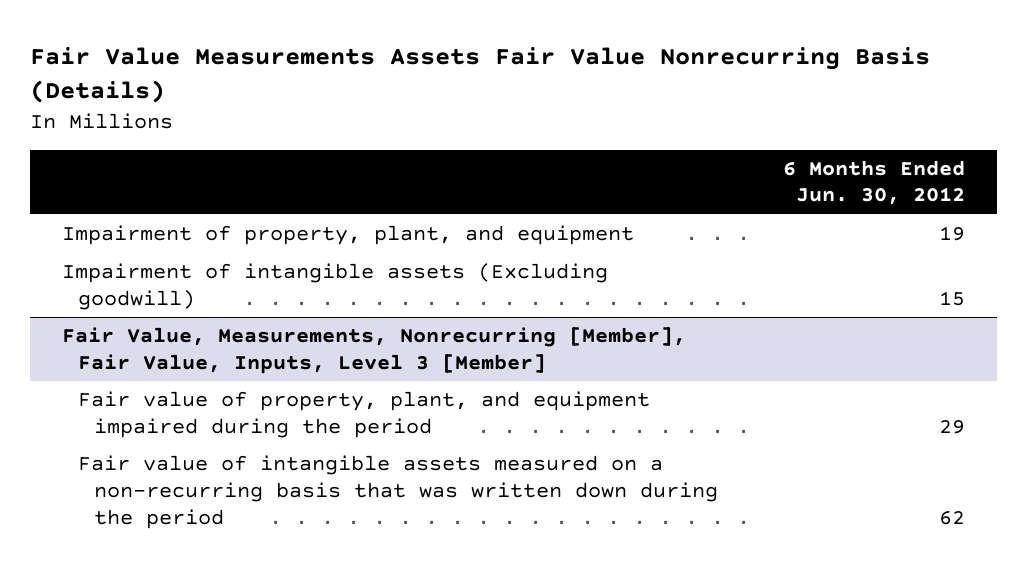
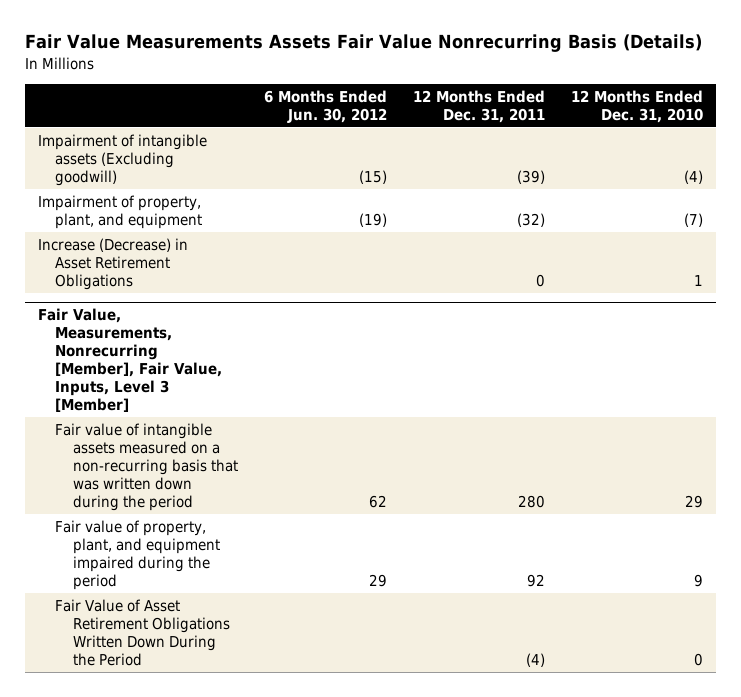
- | 6 Months Ended Jun. 30, 2012
+ | 6 Months Ended Jun. 30, 2012 | 12 Months Ended Dec. 31, 2011 | 12 Months Ended Dec. 31, 2010
- Impairment of property, plant, and equipment | 19
- Impairment of intangible assets (Excluding goodwill) | 15
+ Impairment of intangible assets (Excluding goodwill) | (15) | (39) | (4)
+ Impairment of property, plant, and equipment | (19) | (32) | (7)
+ Increase (Decrease) in Asset Retirement Obligations | | 0 | 1
@ Fair Value, Measurements, Nonrecurring [Member], Fair Value, Inputs, Level 3 [Member]
moved down: Fair value of property, plant, and equipment impaired during the period | 29 | 92 | 9
+ Fair Value of Asset Retirement Obligations Written Down During the Period | | (4) | 0

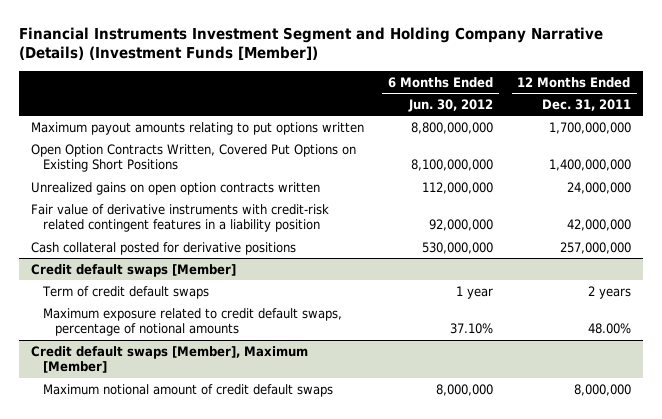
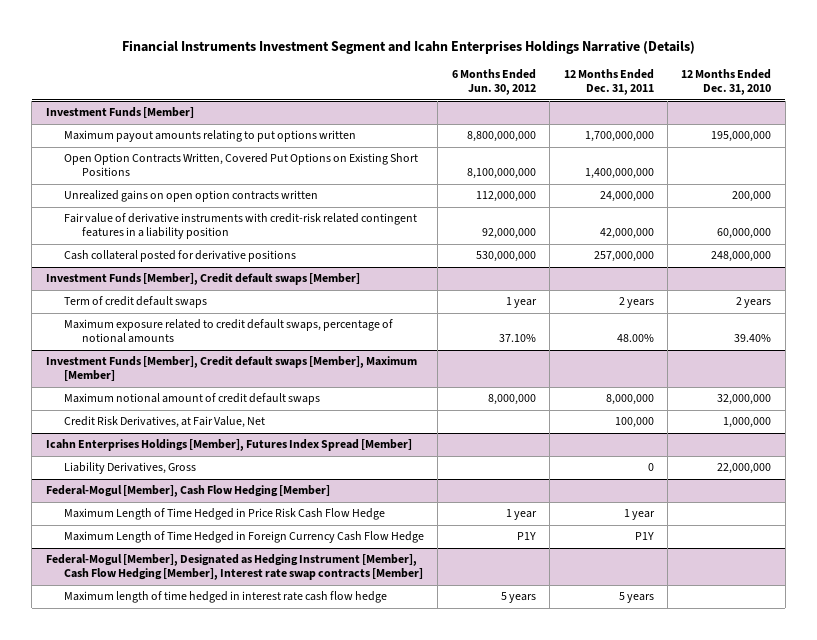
- Financial Instruments Investment Segment and Holding Company Narrative (Details) (Investment Funds [Member])
+ Financial Instruments Investment Segment and Icahn Enterprises Holdings Narrative (Details)
- | 6 Months Ended Jun. 30, 2012 | 12 Months Ended Dec. 31, 2011
+ | 6 Months Ended Jun. 30, 2012 | 12 Months Ended Dec. 31, 2011 | 12 Months Ended Dec. 31, 2010
+ Investment Funds [Member]
- Credit default swaps [Member]
+ Investment Funds [Member], Credit default swaps [Member]
- Credit default swaps [Member], Maximum [Member]
+ Investment Funds [Member], Credit default swaps [Member], Maximum [Member]
+ Credit Risk Derivatives, at Fair Value, Net | | 100,000 | 1,000,000
+ Icahn Enterprises Holdings [Member], Futures Index Spread [Member]
+ Liability Derivatives, Gross | | 0 | 22,000,000
+ Federal-Mogul [Member], Cash Flow Hedging [Member]
+ Maximum Length of Time Hedged in Price Risk Cash Flow Hedge | 1 year | 1 year |
+ Maximum Length of Time Hedged in Foreign Currency Cash Flow Hedge | P1Y | P1Y |
+ Federal-Mogul [Member], Designated as Hedging Instrument [Member], Cash Flow Hedging [Member], Interest rate swap contracts [Member]
+ Maximum length of time hedged in interest rate cash flow hedge | 5 years | 5 years |

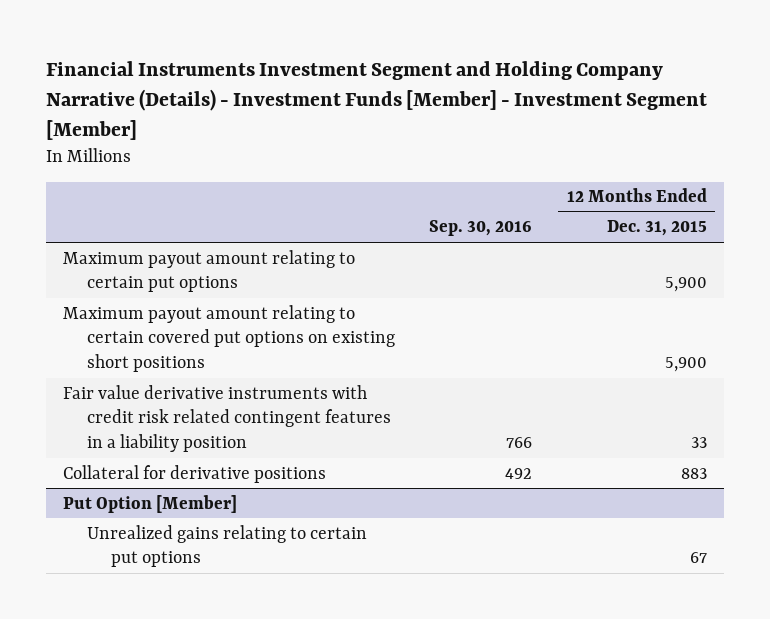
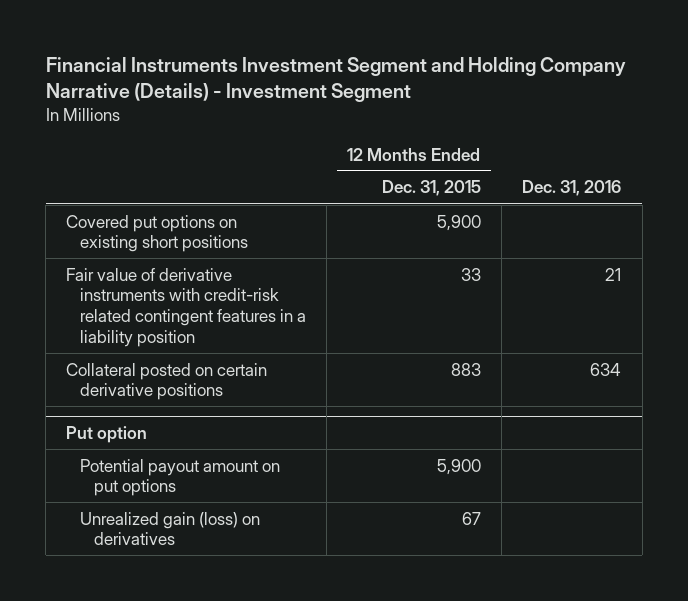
- Financial Instruments Investment Segment and Holding Company Narrative (Details) - Investment Funds [Member] - Investment Segment [Member]
+ Financial Instruments Investment Segment and Holding Company Narrative (Details) - Investment Segment
- | Sep. 30, 2016 | 12 Months Ended Dec. 31, 2015
+ | 12 Months Ended Dec. 31, 2015 | Dec. 31, 2016
- Maximum payout amount relating to certain put options | | 5,900
- Maximum payout amount relating to certain covered put options on existing short positions | | 5,900
- Fair value derivative instruments with credit risk related contingent features in a liability position | 766 | 33
- Collateral for derivative positions | 492 | 883
- Put Option [Member]
- Unrealized gains relating to certain put options | | 67
+ Covered put options on existing short positions | 5,900 |
+ Fair value of derivative instruments with credit-risk related contingent features in a liability position | 33 | 21
+ Collateral posted on certain derivative positions | 883 | 634
+ Put option
+ Potential payout amount on put options | 5,900 |
+ Unrealized gain (loss) on derivatives | 67 |

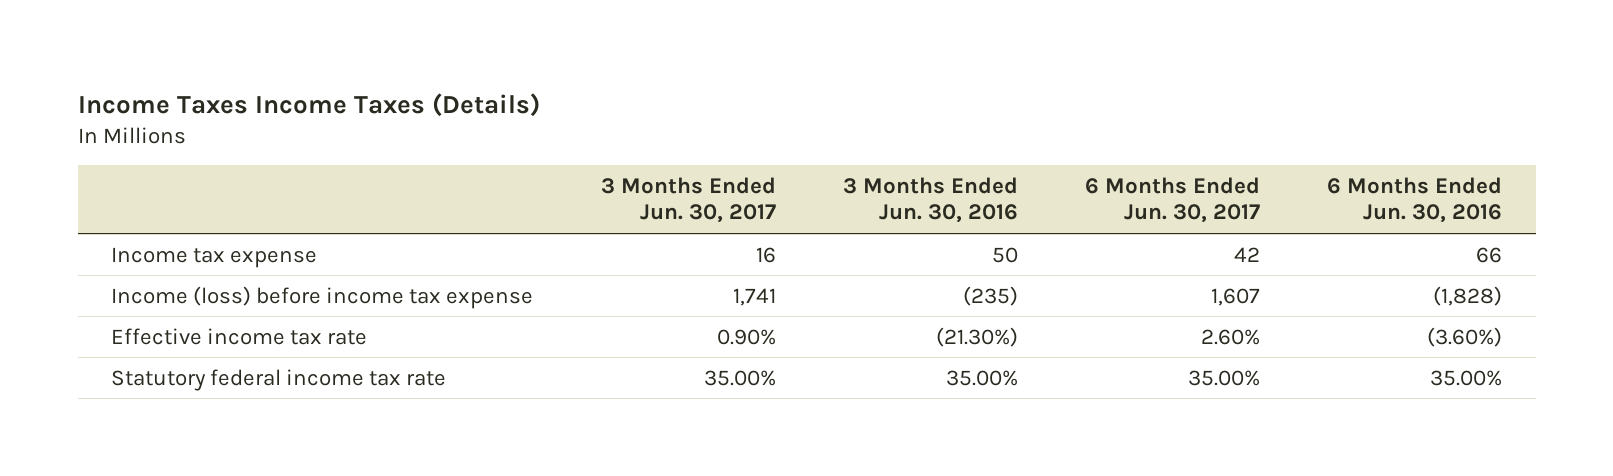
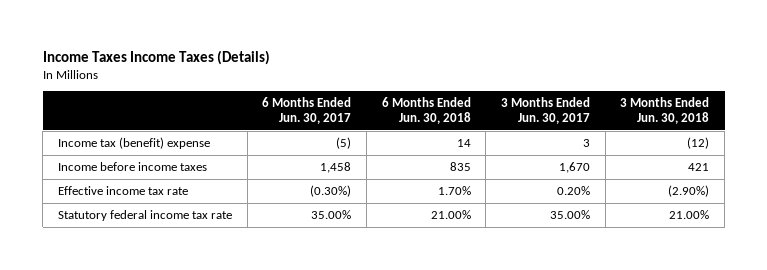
- | 3 Months Ended Jun. 30, 2017 | 3 Months Ended Jun. 30, 2016 | 6 Months Ended Jun. 30, 2017 | 6 Months Ended Jun. 30, 2016
+ | 6 Months Ended Jun. 30, 2017 | 6 Months Ended Jun. 30, 2018 | 3 Months Ended Jun. 30, 2017 | 3 Months Ended Jun. 30, 2018
- Income tax expense | 16 | 50 | 42 | 66
- Income (loss) before income tax expense | 1,741 | (235) | 1,607 | (1,828)
- Effective income tax rate | 0.90% | (21.30%) | 2.60% | (3.60%)
+ Income tax (benefit) expense | (5) | 14 | 3 | (12)
+ Income before income taxes | 1,458 | 835 | 1,670 | 421
+ Effective income tax rate | (0.30%) | 1.70% | 0.20% | (2.90%)

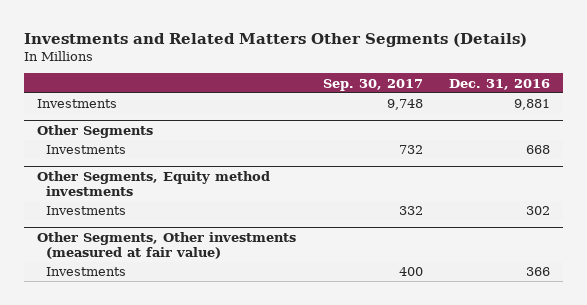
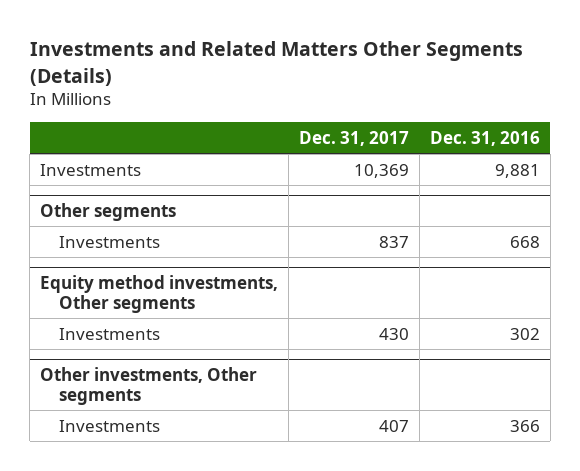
- | Sep. 30, 2017 | Dec. 31, 2016
+ | Dec. 31, 2017 | Dec. 31, 2016
- Other Segments
+ Other segments
- Other Segments, Equity method investments
+ Equity method investments, Other segments
- Other Segments, Other investments (measured at fair value)
+ Other investments, Other segments

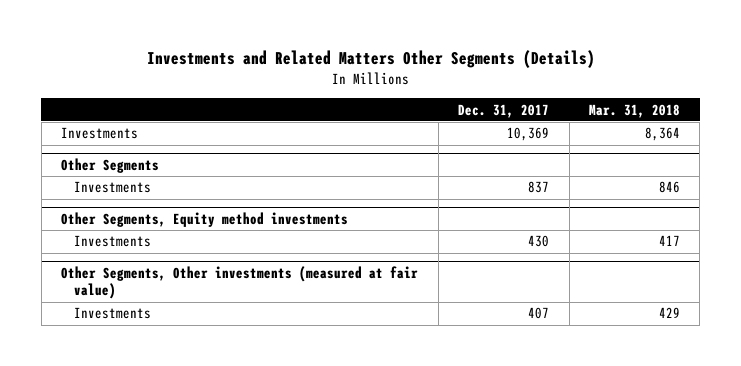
- | Dec. 31, 2017 | Dec. 31, 2016
+ | Dec. 31, 2017 | Mar. 31, 2018
- Other segments
+ Other Segments
- Equity method investments, Other segments
+ Other Segments, Equity method investments
- Other investments, Other segments
+ Other Segments, Other investments (measured at fair value)

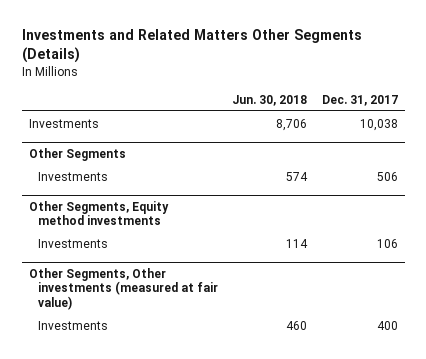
- | Dec. 31, 2017 | Mar. 31, 2018
+ | Jun. 30, 2018 | Dec. 31, 2017
- Investments | 10,369 | 8,364
+ Investments | 8,706 | 10,038
@ Other Segments
- Investments | 837 | 846
+ Investments | 574 | 506
@ Other Segments, Equity method investments
- Investments | 430 | 417
+ Investments | 114 | 106
@ Other Segments, Other investments (measured at fair value)
- Investments | 407 | 429
+ Investments | 460 | 400

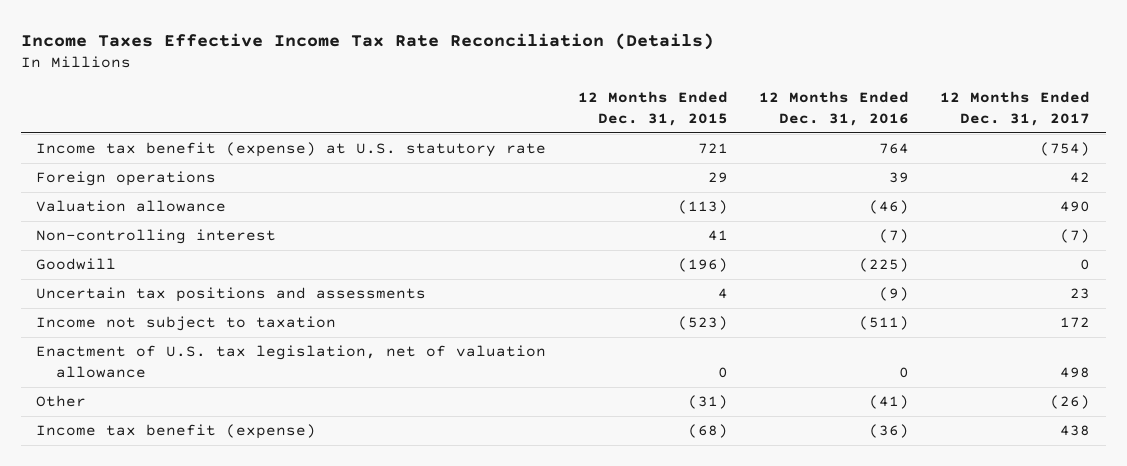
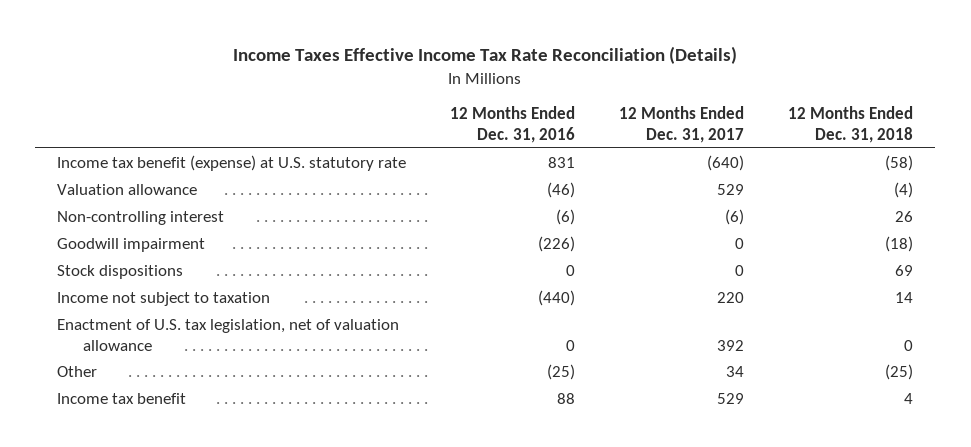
- | 12 Months Ended Dec. 31, 2015 | 12 Months Ended Dec. 31, 2016 | 12 Months Ended Dec. 31, 2017
+ | 12 Months Ended Dec. 31, 2016 | 12 Months Ended Dec. 31, 2017 | 12 Months Ended Dec. 31, 2018
- Income tax benefit (expense) at U.S. statutory rate | 721 | 764 | (754)
- Foreign operations | 29 | 39 | 42
- Valuation allowance | (113) | (46) | 490
- Non-controlling interest | 41 | (7) | (7)
- Goodwill | (196) | (225) | 0
- Uncertain tax positions and assessments | 4 | (9) | 23
- Income not subject to taxation | (523) | (511) | 172
- Enactment of U.S. tax legislation, net of valuation allowance | 0 | 0 | 498
- Other | (31) | (41) | (26)
- Income tax benefit (expense) | (68) | (36) | 438
+ Income tax benefit (expense) at U.S. statutory rate | 831 | (640) | (58)
+ Valuation allowance | (46) | 529 | (4)
+ Non-controlling interest | (6) | (6) | 26
+ Goodwill impairment | (226) | 0 | (18)
+ Stock dispositions | 0 | 0 | 69
+ Income not subject to taxation | (440) | 220 | 14
+ Enactment of U.S. tax legislation, net of valuation allowance | 0 | 392 | 0
+ Other | (25) | 34 | (25)
+ Income tax benefit | 88 | 529 | 4

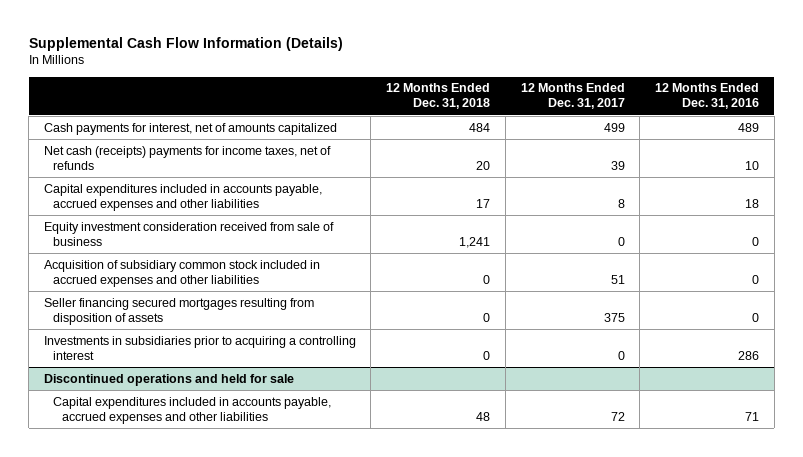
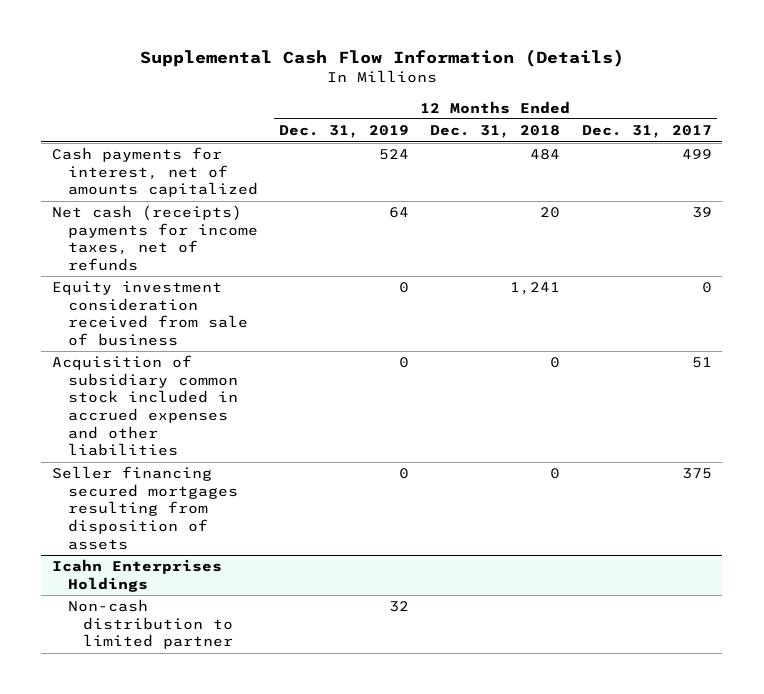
- | 12 Months Ended Dec. 31, 2018 | 12 Months Ended Dec. 31, 2017 | 12 Months Ended Dec. 31, 2016
+ | 12 Months Ended Dec. 31, 2019 | 12 Months Ended Dec. 31, 2018 | 12 Months Ended Dec. 31, 2017
- Capital expenditures included in accounts payable, accrued expenses and other liabilities | 17 | 8 | 18
- Investments in subsidiaries prior to acquiring a controlling interest | 0 | 0 | 286
- Discontinued operations and held for sale
- Capital expenditures included in accounts payable, accrued expenses and other liabilities | 48 | 72 | 71
+ Icahn Enterprises Holdings
+ Non-cash distribution to limited partner | 32 | |

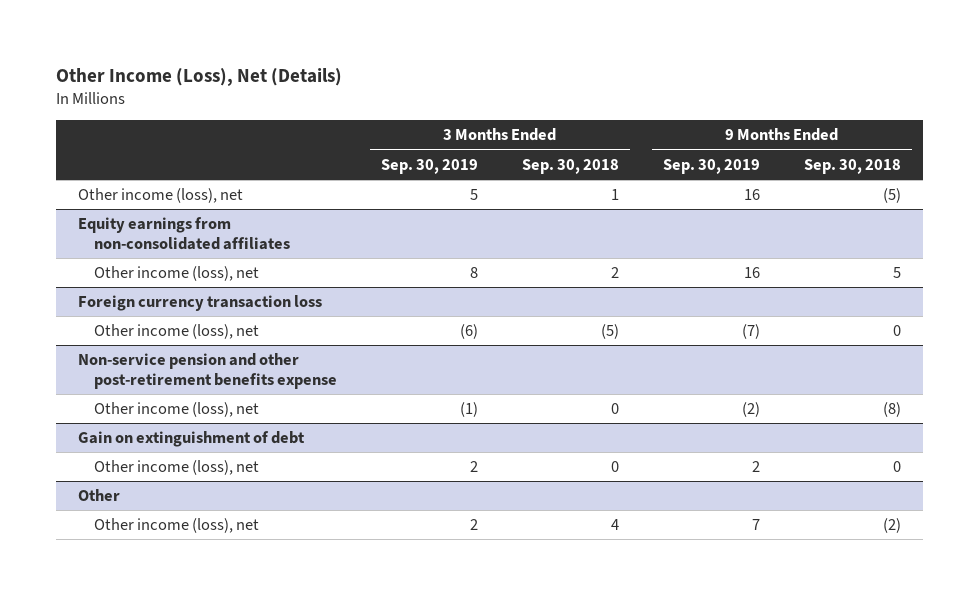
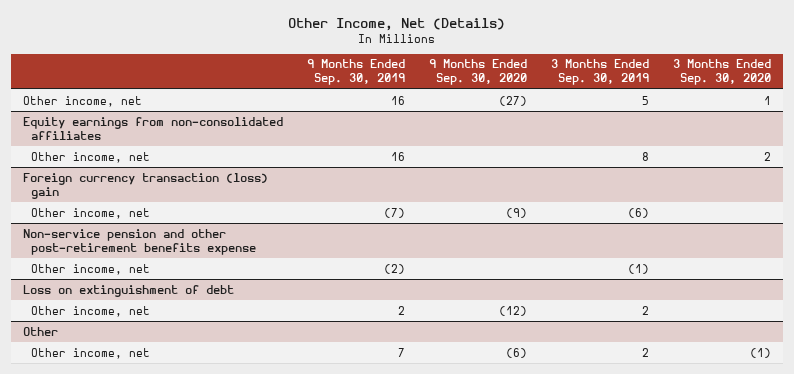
- Other Income (Loss), Net (Details)
+ Other Income, Net (Details)
- | 3 Months Ended Sep. 30, 2019 | 3 Months Ended Sep. 30, 2018 | 9 Months Ended Sep. 30, 2019 | 9 Months Ended Sep. 30, 2018
+ | 9 Months Ended Sep. 30, 2019 | 9 Months Ended Sep. 30, 2020 | 3 Months Ended Sep. 30, 2019 | 3 Months Ended Sep. 30, 2020
- Other income (loss), net | 5 | 1 | 16 | (5)
+ Other income, net | 16 | (27) | 5 | 1
@ Equity earnings from non-consolidated affiliates
- Other income (loss), net | 8 | 2 | 16 | 5
- Foreign currency transaction loss
- Other income (loss), net | (6) | (5) | (7) | 0
@ Equity earnings from non-consolidated affiliates
+ Other income, net | 16 | | 8 | 2
+ Foreign currency transaction (loss) gain
+ Other income, net | (7) | (9) | (6) |
@ Non-service pension and other post-retirement benefits expense
- Other income (loss), net | (1) | 0 | (2) | (8)
- Gain on extinguishment of debt
- Other income (loss), net | 2 | 0 | 2 | 0
@ Non-service pension and other post-retirement benefits expense
+ Other income, net | (2) | | (1) |
+ Loss on extinguishment of debt
+ Other income, net | 2 | (12) | 2 |
@ Other
- Other income (loss), net | 2 | 4 | 7 | (2)
+ Other income, net | 7 | (6) | 2 | (1)

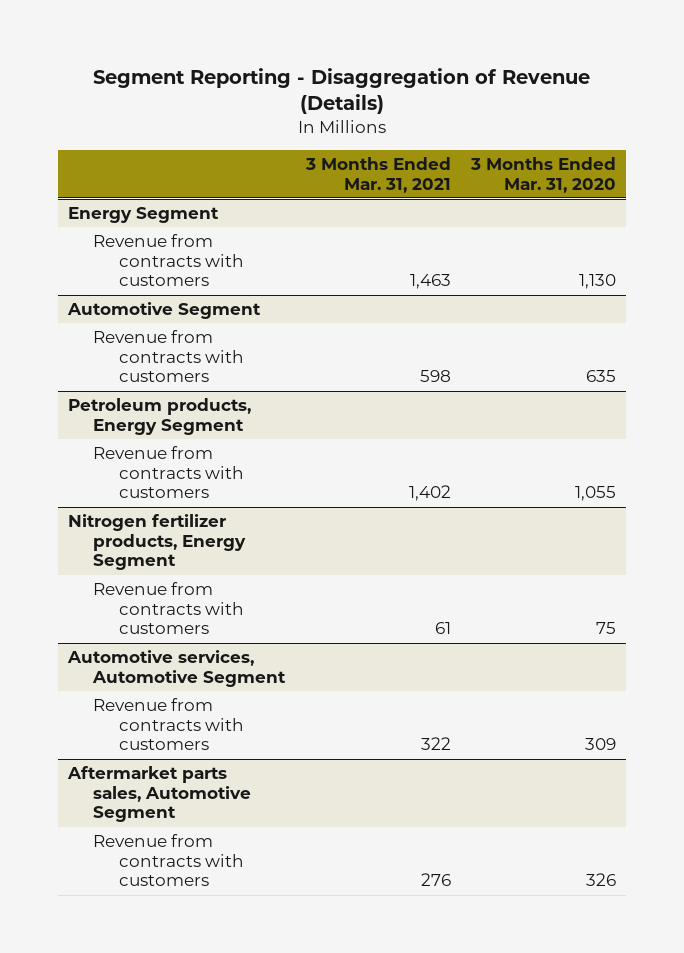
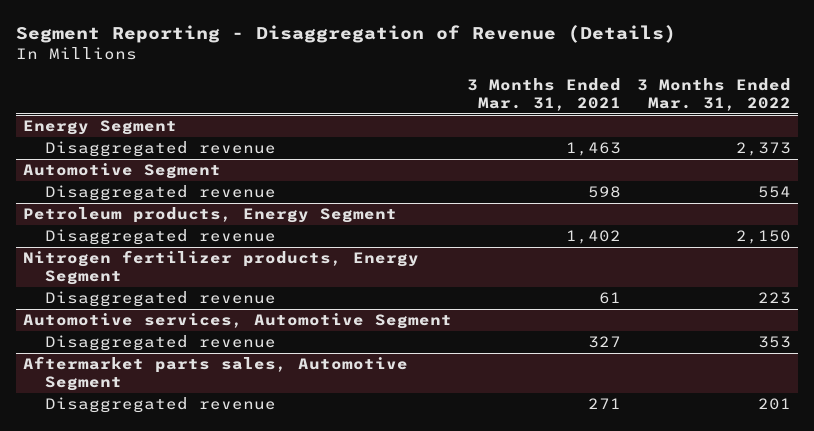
- | 3 Months Ended Mar. 31, 2021 | 3 Months Ended Mar. 31, 2020
+ | 3 Months Ended Mar. 31, 2021 | 3 Months Ended Mar. 31, 2022
@ Energy Segment
- Revenue from contracts with customers | 1,463 | 1,130
+ Disaggregated revenue | 1,463 | 2,373
@ Automotive Segment
- Revenue from contracts with customers | 598 | 635
+ Disaggregated revenue | 598 | 554
@ Petroleum products, Energy Segment
- Revenue from contracts with customers | 1,402 | 1,055
+ Disaggregated revenue | 1,402 | 2,150
@ Nitrogen fertilizer products, Energy Segment
- Revenue from contracts with customers | 61 | 75
+ Disaggregated revenue | 61 | 223
@ Automotive services, Automotive Segment
- Revenue from contracts with customers | 322 | 309
+ Disaggregated revenue | 327 | 353
@ Aftermarket parts sales, Automotive Segment
- Revenue from contracts with customers | 276 | 326
+ Disaggregated revenue | 271 | 201

